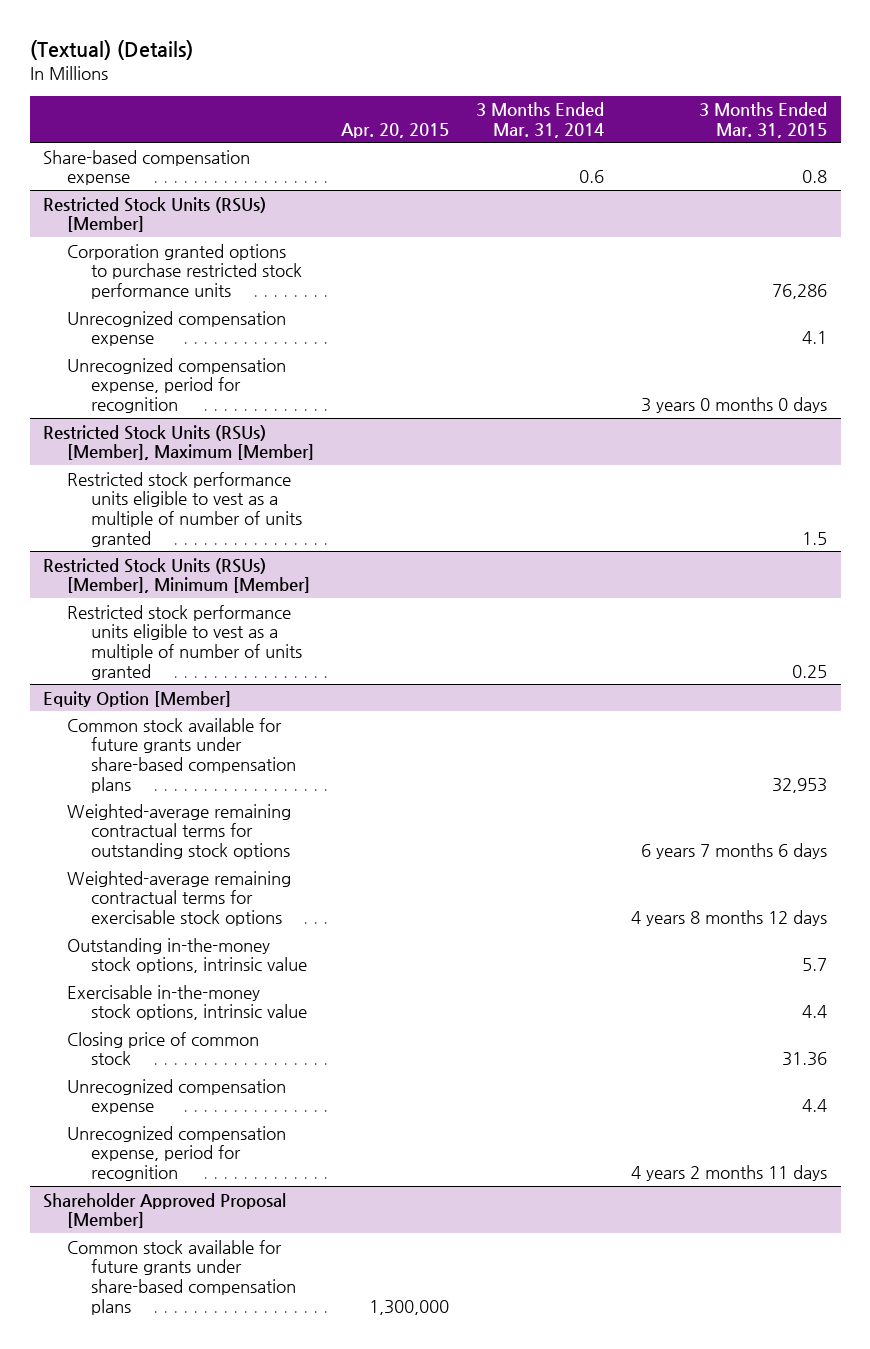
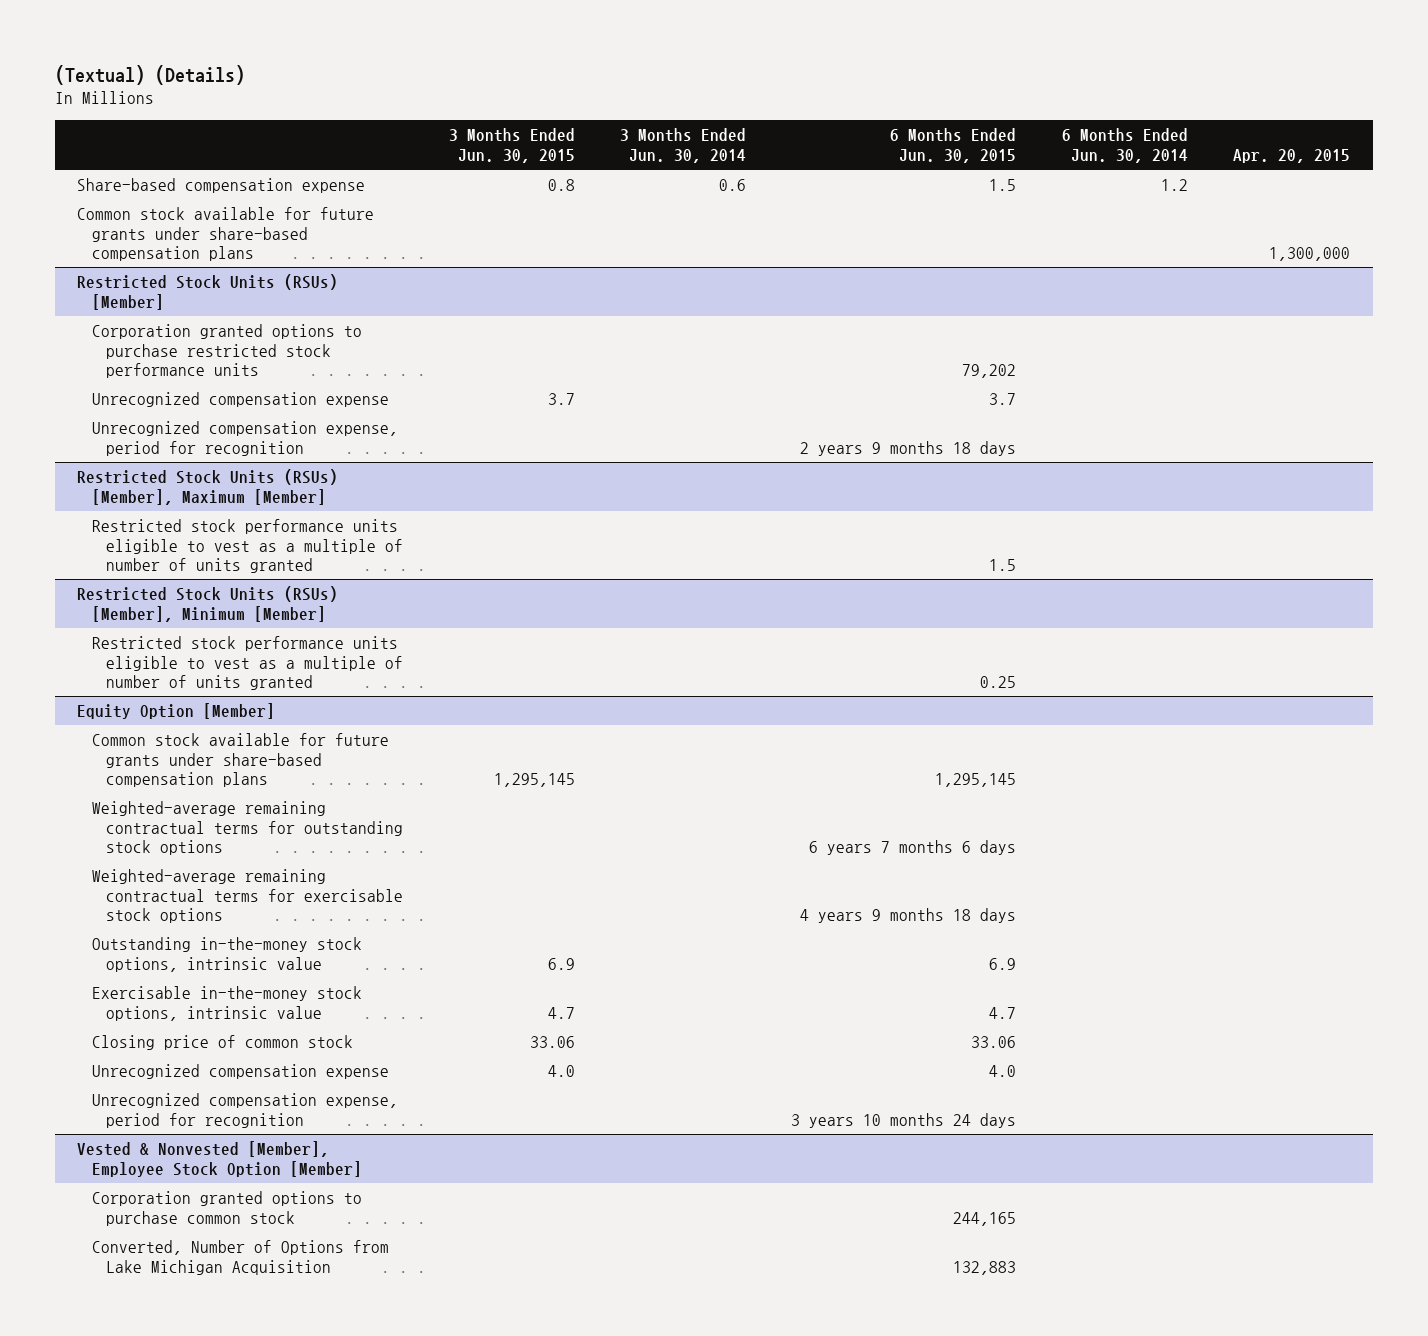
- | Apr. 20, 2015 | 3 Months Ended Mar. 31, 2014 | 3 Months Ended Mar. 31, 2015
+ | 3 Months Ended Jun. 30, 2015 | 3 Months Ended Jun. 30, 2014 | 6 Months Ended Jun. 30, 2015 | 6 Months Ended Jun. 30, 2014 | Apr. 20, 2015
+ Common stock available for future grants under share-based compensation plans | | | | | 1,300,000
- Shareholder Approved Proposal [Member]
- Common stock available for future grants under share-based compensation plans | 1,300,000 | |
+ Vested & Nonvested [Member], Employee Stock Option [Member]
+ Corporation granted options to purchase common stock | | | 244,165 | |
+ Converted, Number of Options from Lake Michigan Acquisition | | | 132,883 | |

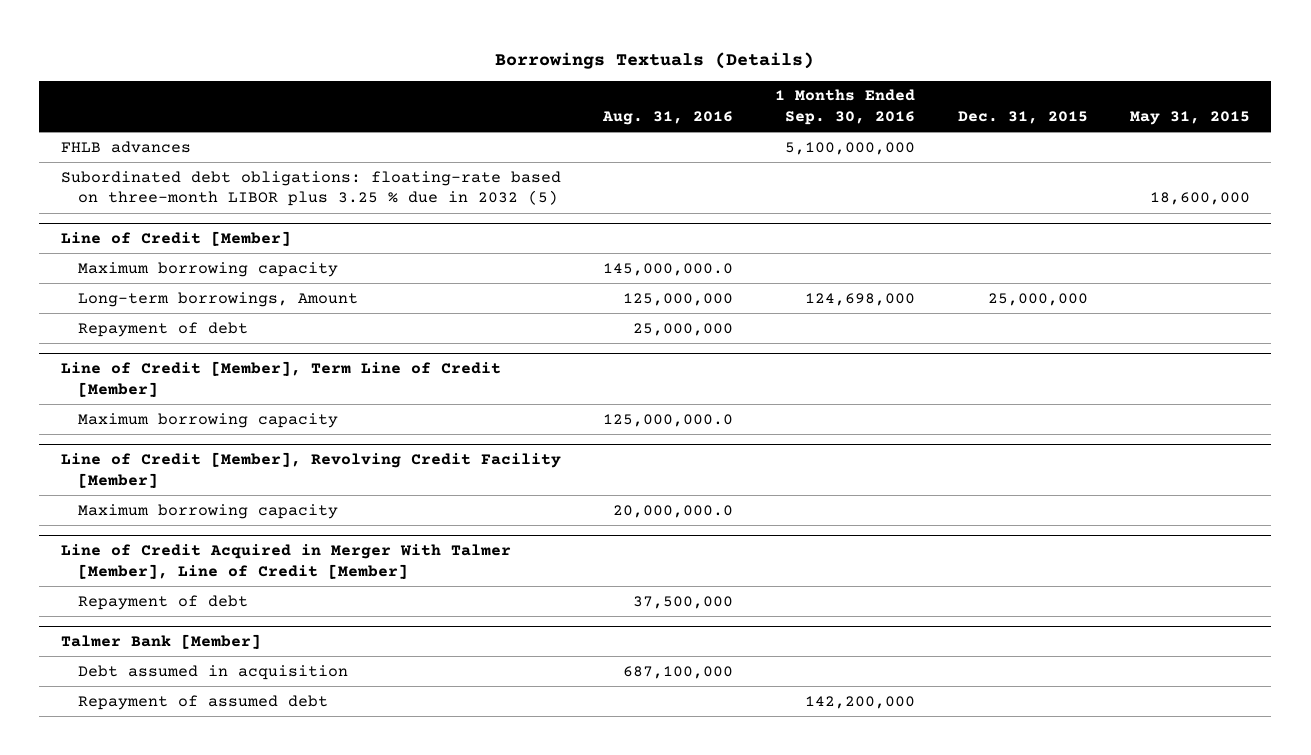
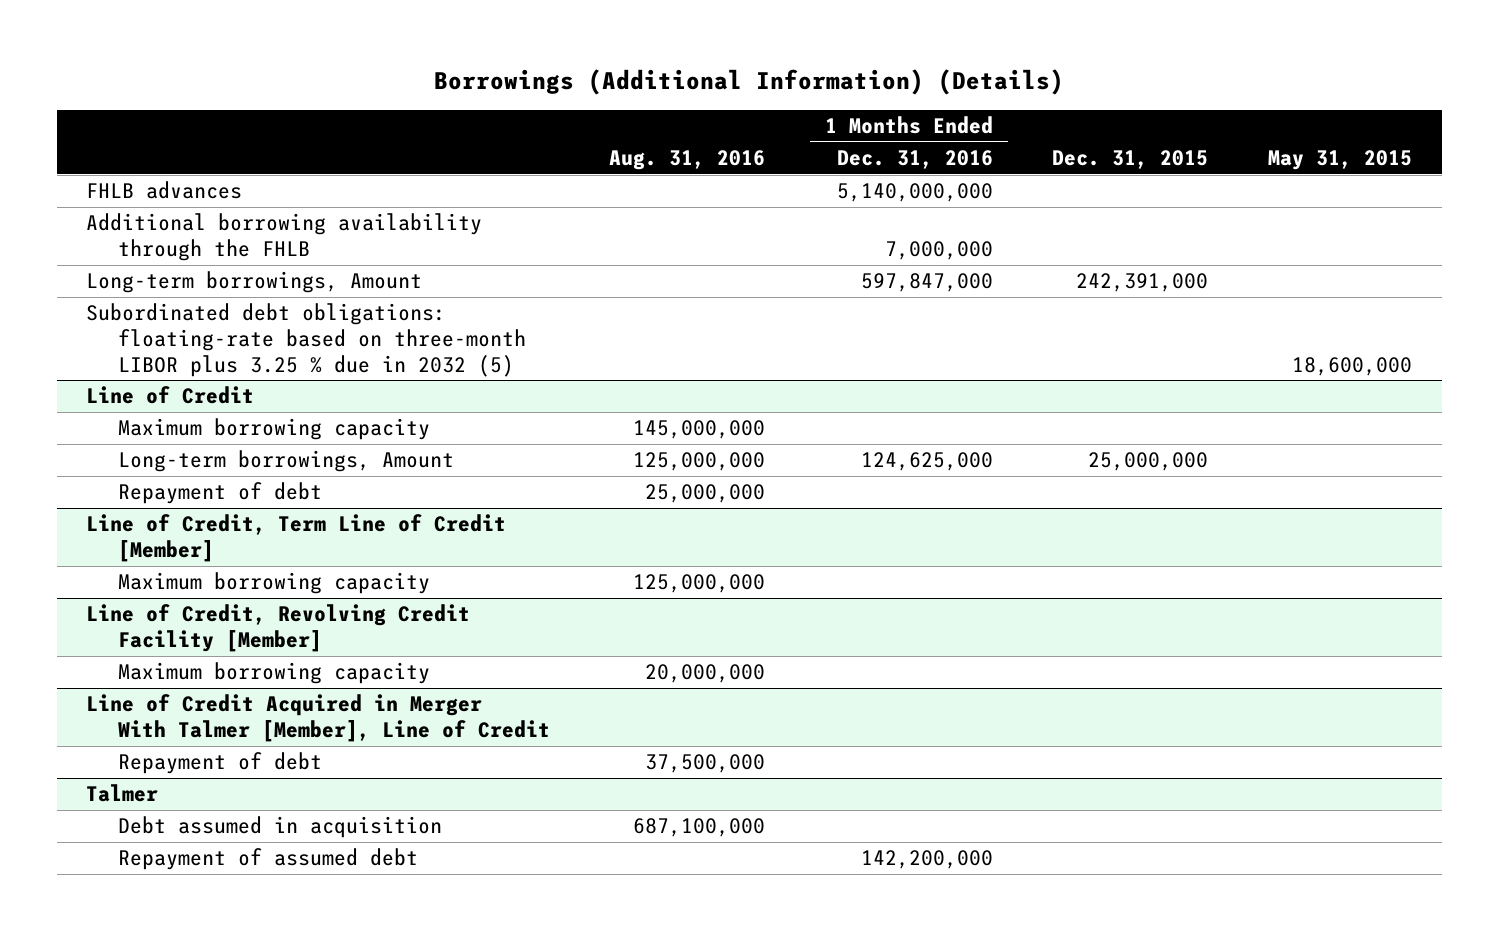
- Borrowings Textuals (Details)
+ Borrowings (Additional Information) (Details)
- | Aug. 31, 2016 | 1 Months Ended Sep. 30, 2016 | Dec. 31, 2015 | May 31, 2015
+ | Aug. 31, 2016 | 1 Months Ended Dec. 31, 2016 | Dec. 31, 2015 | May 31, 2015
+ Additional borrowing availability through the FHLB | | 7,000,000 | |
+ Long-term borrowings, Amount | | 597,847,000 | 242,391,000 |
- Line of Credit [Member]
- Maximum borrowing capacity | 145,000,000.0 | | |
+ Line of Credit
+ Maximum borrowing capacity | 145,000,000 | | |
- Line of Credit [Member], Term Line of Credit [Member]
- Maximum borrowing capacity | 125,000,000.0 | | |
- Line of Credit [Member], Revolving Credit Facility [Member]
- Maximum borrowing capacity | 20,000,000.0 | | |
- Line of Credit Acquired in Merger With Talmer [Member], Line of Credit [Member]
+ Line of Credit, Term Line of Credit [Member]
+ Maximum borrowing capacity | 125,000,000 | | |
+ Line of Credit, Revolving Credit Facility [Member]
+ Maximum borrowing capacity | 20,000,000 | | |
+ Line of Credit Acquired in Merger With Talmer [Member], Line of Credit
- Talmer Bank [Member]
+ Talmer

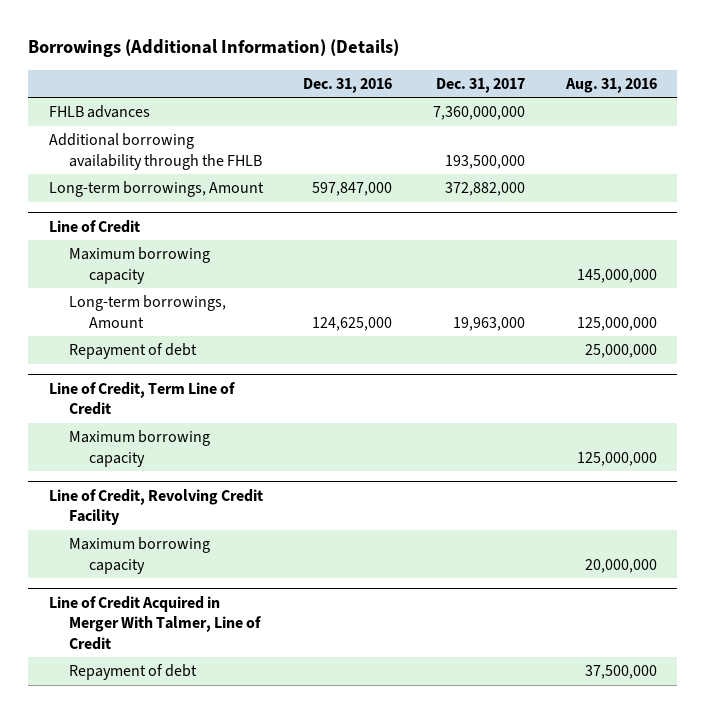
- | Aug. 31, 2016 | 1 Months Ended Dec. 31, 2016 | Dec. 31, 2015 | May 31, 2015
+ | Dec. 31, 2016 | Dec. 31, 2017 | Aug. 31, 2016
- Subordinated debt obligations: floating-rate based on three-month LIBOR plus 3.25 % due in 2032 (5) | | | | 18,600,000
- Line of Credit, Term Line of Credit [Member]
+ Line of Credit, Term Line of Credit
- Line of Credit, Revolving Credit Facility [Member]
+ Line of Credit, Revolving Credit Facility
- Line of Credit Acquired in Merger With Talmer [Member], Line of Credit
+ Line of Credit Acquired in Merger With Talmer, Line of Credit
- Talmer
- Debt assumed in acquisition | 687,100,000 | | |
- Repayment of assumed debt | | 142,200,000 | |

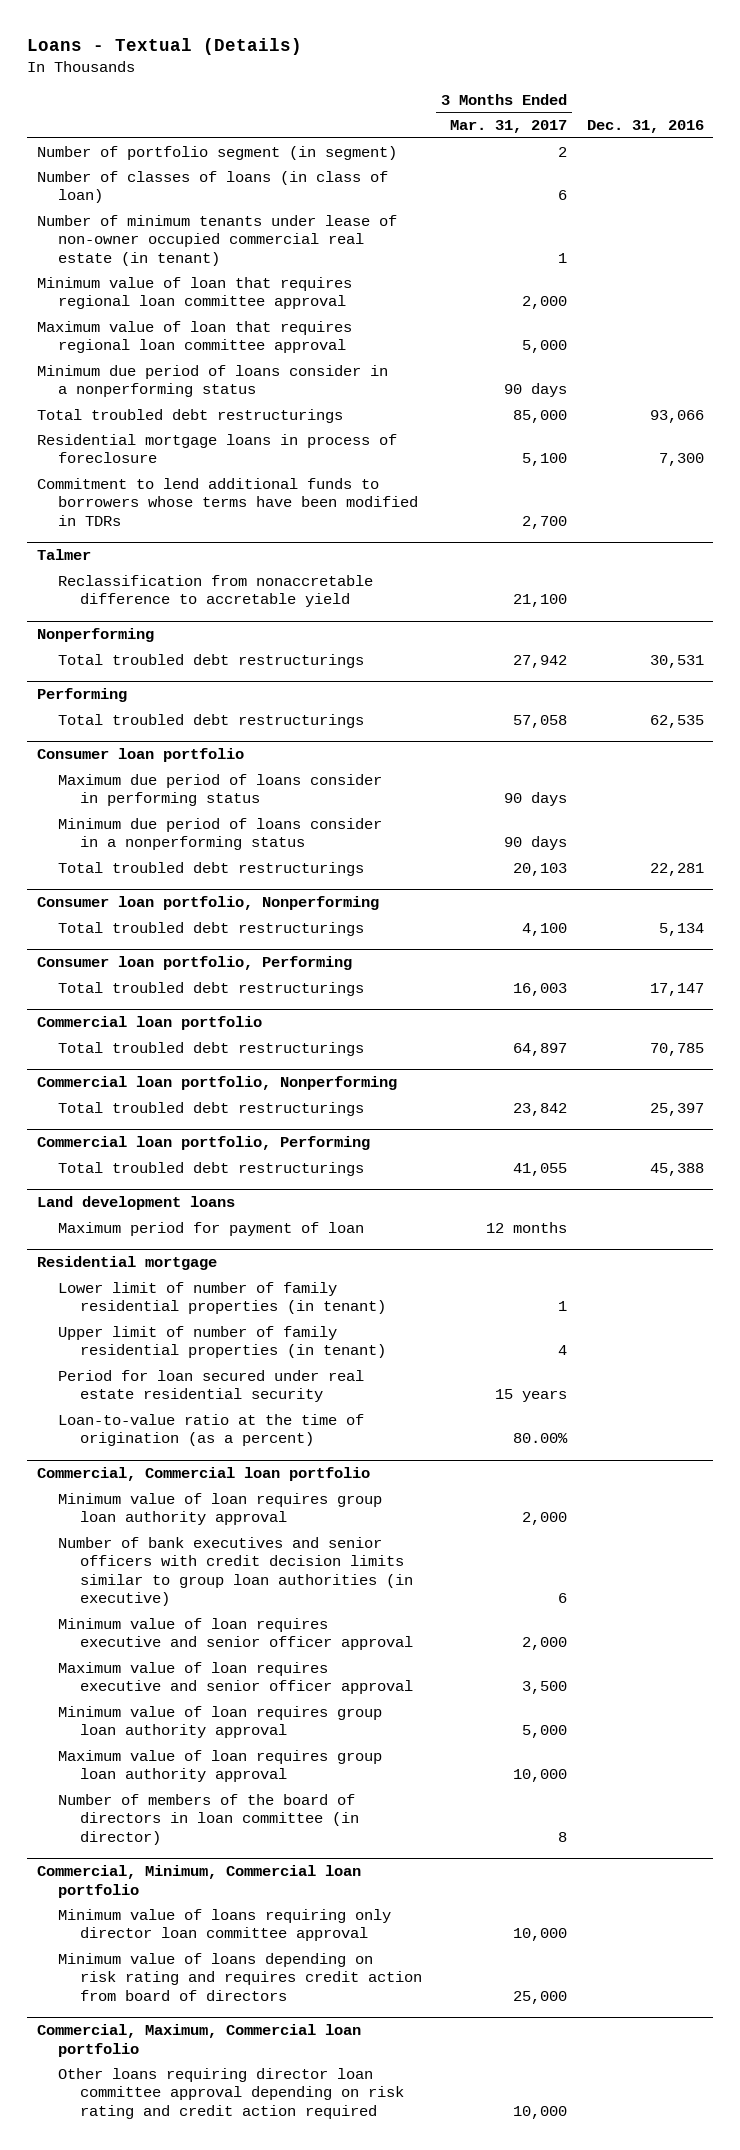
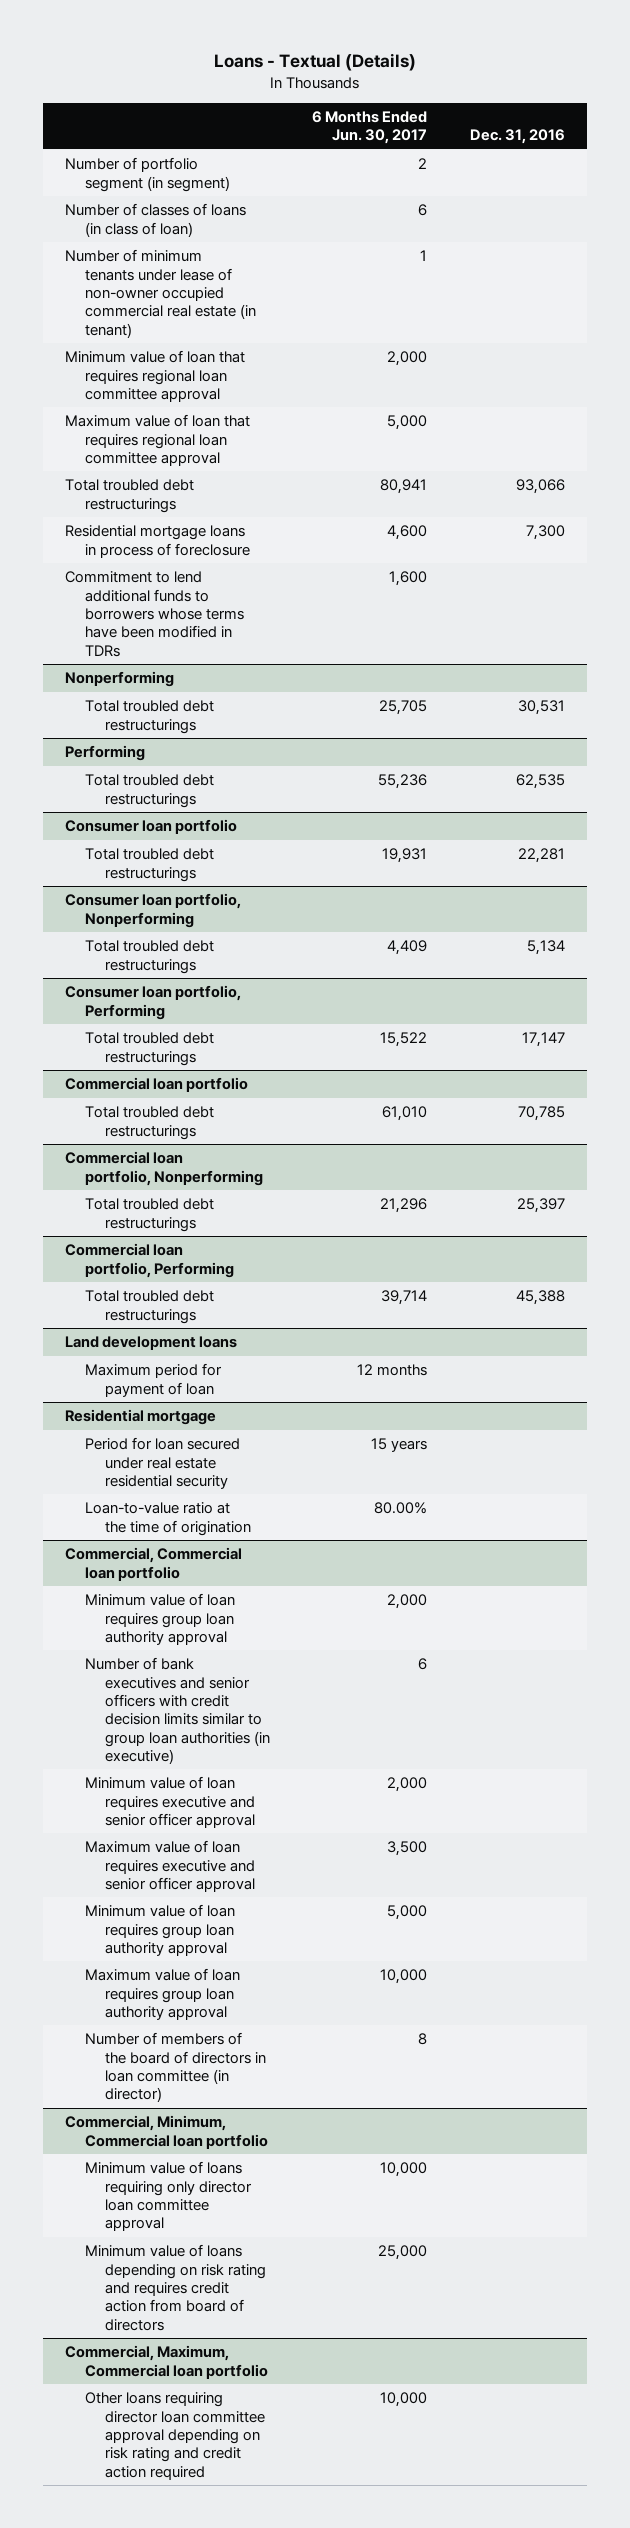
- | 3 Months Ended Mar. 31, 2017 | Dec. 31, 2016
+ | 6 Months Ended Jun. 30, 2017 | Dec. 31, 2016
- Minimum due period of loans consider in a nonperforming status | 90 days |
- Talmer
- Reclassification from nonaccretable difference to accretable yield | 21,100 |
@ Consumer loan portfolio
- Maximum due period of loans consider in performing status | 90 days |
- Minimum due period of loans consider in a nonperforming status | 90 days |
@ Residential mortgage
- Lower limit of number of family residential properties (in tenant) | 1 |
- Upper limit of number of family residential properties (in tenant) | 4 |
- Loan-to-value ratio at the time of origination (as a percent) | 80.00% |
+ Loan-to-value ratio at the time of origination | 80.00% |

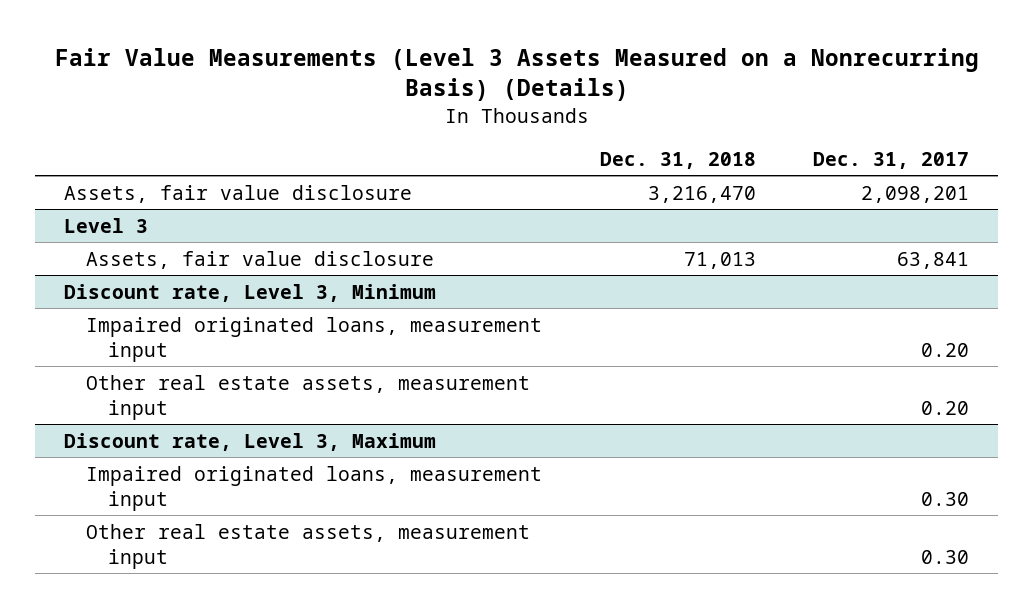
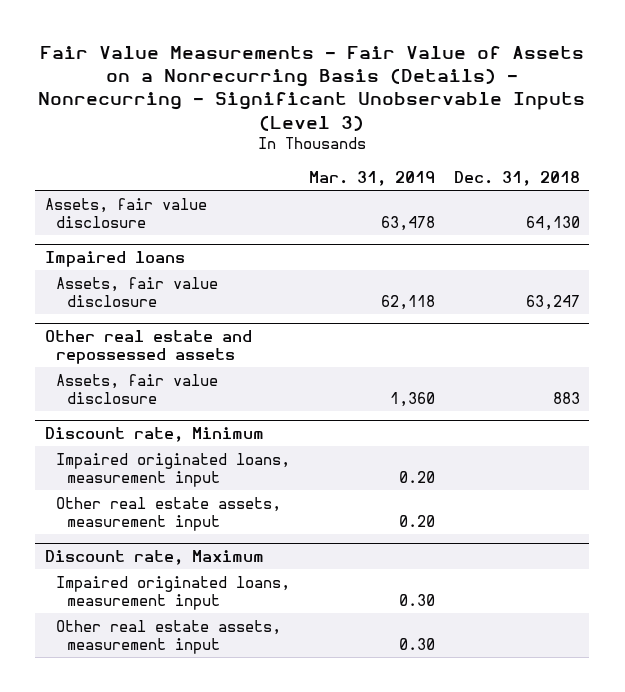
- Fair Value Measurements (Level 3 Assets Measured on a Nonrecurring Basis) (Details)
+ Fair Value Measurements - Fair Value of Assets on a Nonrecurring Basis (Details) - Nonrecurring - Significant Unobservable Inputs (Level 3)
- | Dec. 31, 2018 | Dec. 31, 2017
+ | Mar. 31, 2019 | Dec. 31, 2018
- Assets, fair value disclosure | 3,216,470 | 2,098,201
- Level 3
- Assets, fair value disclosure | 71,013 | 63,841
- Discount rate, Level 3, Minimum
+ Assets, fair value disclosure | 63,478 | 64,130
+ Impaired loans
+ Assets, fair value disclosure | 62,118 | 63,247
+ Other real estate and repossessed assets
+ Assets, fair value disclosure | 1,360 | 883
+ Discount rate, Minimum
- Discount rate, Level 3, Maximum
+ Discount rate, Maximum

